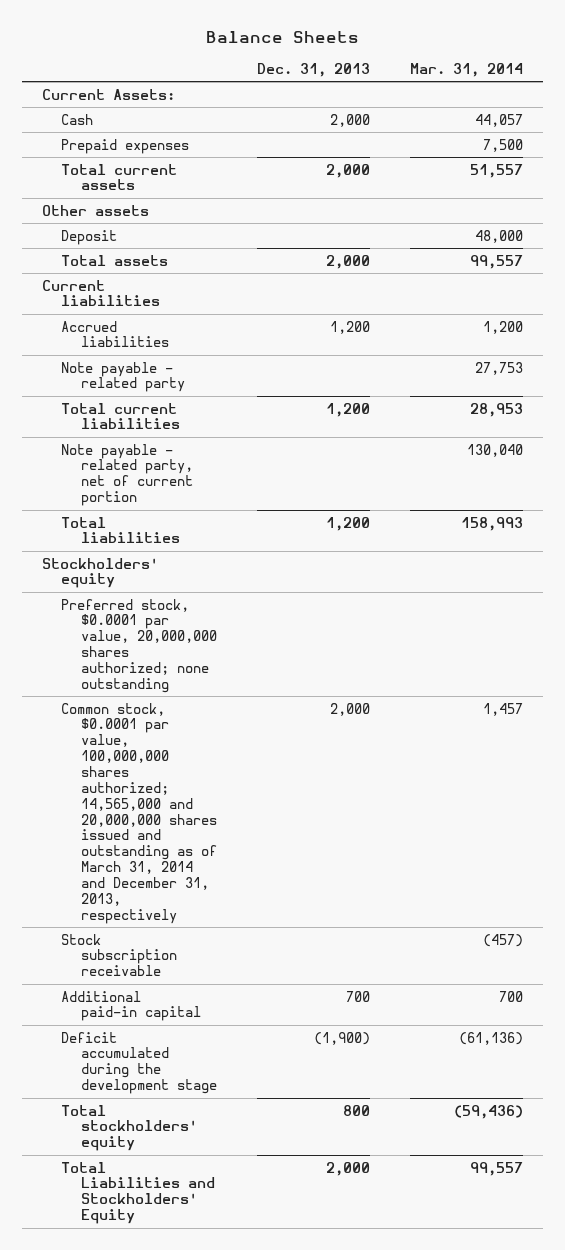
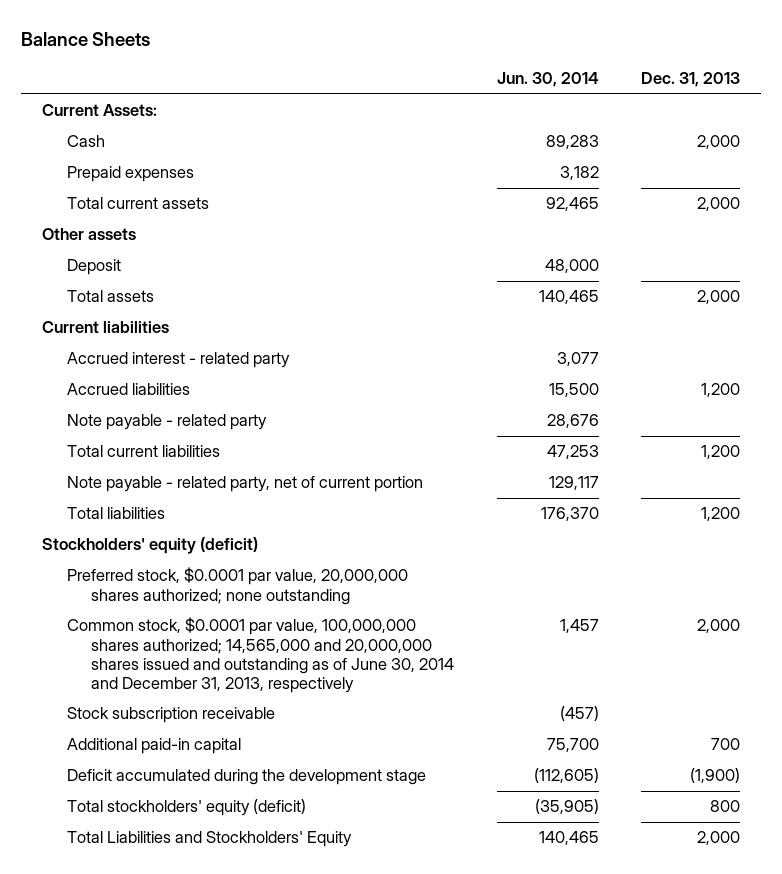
- | Dec. 31, 2013 | Mar. 31, 2014
+ | Jun. 30, 2014 | Dec. 31, 2013
+ Accrued interest - related party | 3,077 |
- Stockholders' equity
+ Stockholders' equity (deficit)
- Common stock, $0.0001 par value, 100,000,000 shares authorized; 14,565,000 and 20,000,000 shares issued and outstanding as of March 31, 2014 and December 31, 2013, respectively | 2,000 | 1,457
+ Common stock, $0.0001 par value, 100,000,000 shares authorized; 14,565,000 and 20,000,000 shares issued and outstanding as of June 30, 2014 and December 31, 2013, respectively | 1,457 | 2,000
- Total stockholders' equity | 800 | (59,436)
+ Total stockholders' equity (deficit) | (35,905) | 800

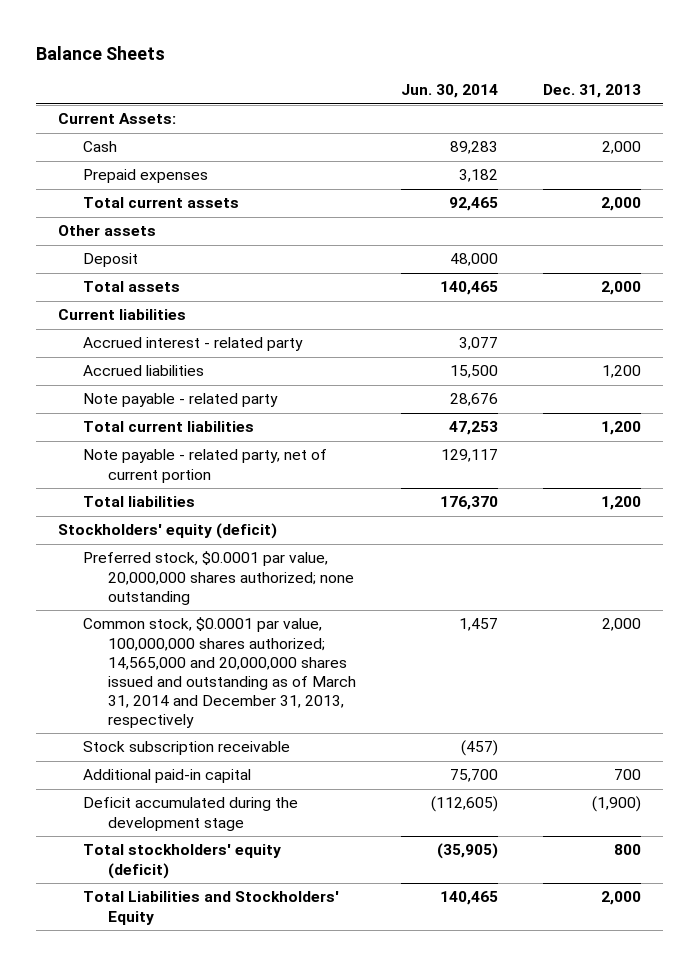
- Common stock, $0.0001 par value, 100,000,000 shares authorized; 14,565,000 and 20,000,000 shares issued and outstanding as of June 30, 2014 and December 31, 2013, respectively | 1,457 | 2,000
+ Common stock, $0.0001 par value, 100,000,000 shares authorized; 14,565,000 and 20,000,000 shares issued and outstanding as of March 31, 2014 and December 31, 2013, respectively | 1,457 | 2,000

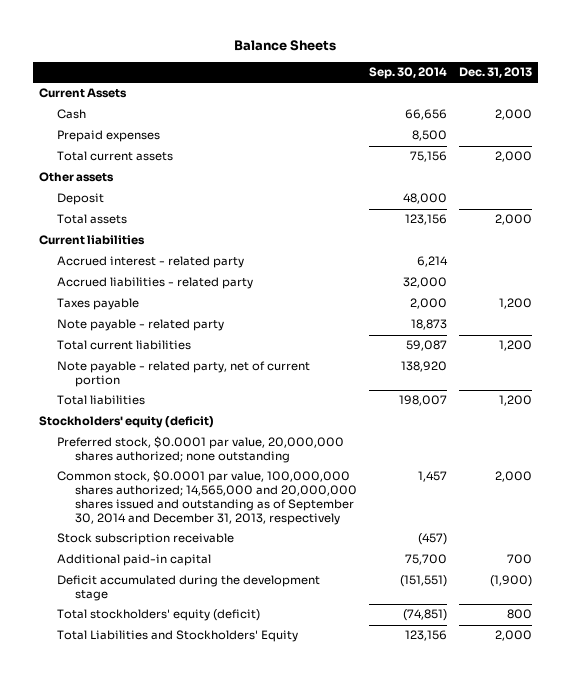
- | Jun. 30, 2014 | Dec. 31, 2013
+ | Sep. 30, 2014 | Dec. 31, 2013
- Current Assets:
+ Current Assets
- Accrued liabilities | 15,500 | 1,200
+ Accrued liabilities - related party | 32,000 |
+ Taxes payable | 2,000 | 1,200
- Common stock, $0.0001 par value, 100,000,000 shares authorized; 14,565,000 and 20,000,000 shares issued and outstanding as of March 31, 2014 and December 31, 2013, respectively | 1,457 | 2,000
+ Common stock, $0.0001 par value, 100,000,000 shares authorized; 14,565,000 and 20,000,000 shares issued and outstanding as of September 30, 2014 and December 31, 2013, respectively | 1,457 | 2,000

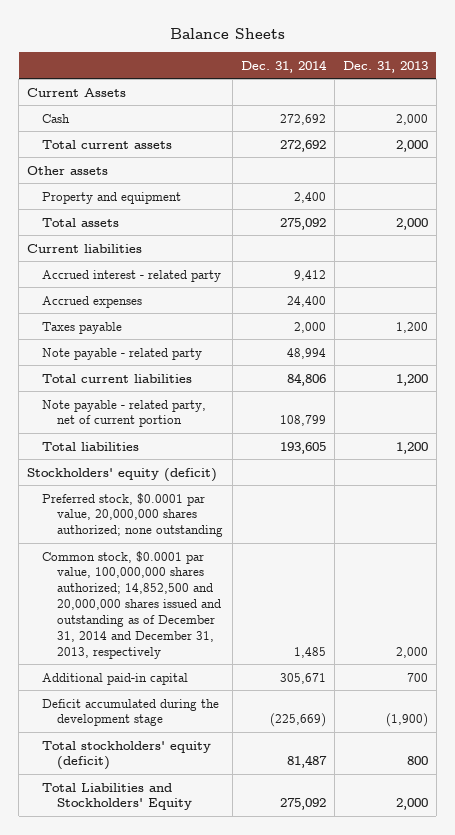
- | Sep. 30, 2014 | Dec. 31, 2013
+ | Dec. 31, 2014 | Dec. 31, 2013
- Prepaid expenses | 8,500 |
- Deposit | 48,000 |
+ Property and equipment | 2,400 |
- Accrued liabilities - related party | 32,000 |
+ Accrued expenses | 24,400 |
- Common stock, $0.0001 par value, 100,000,000 shares authorized; 14,565,000 and 20,000,000 shares issued and outstanding as of September 30, 2014 and December 31, 2013, respectively | 1,457 | 2,000
- Stock subscription receivable | (457) |
+ Common stock, $0.0001 par value, 100,000,000 shares authorized; 14,852,500 and 20,000,000 shares issued and outstanding as of December 31, 2014 and December 31, 2013, respectively | 1,485 | 2,000

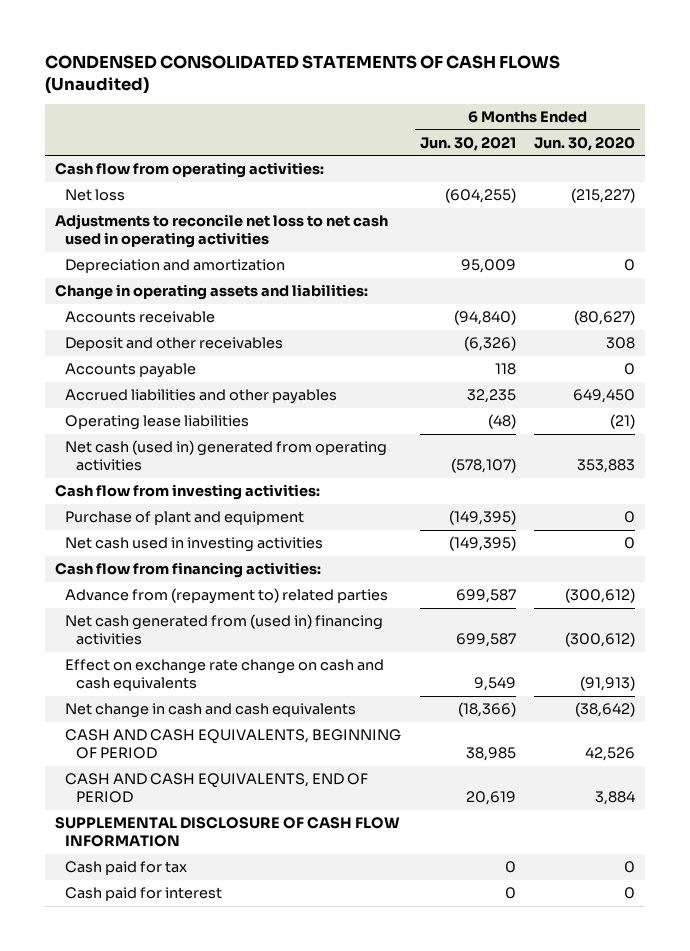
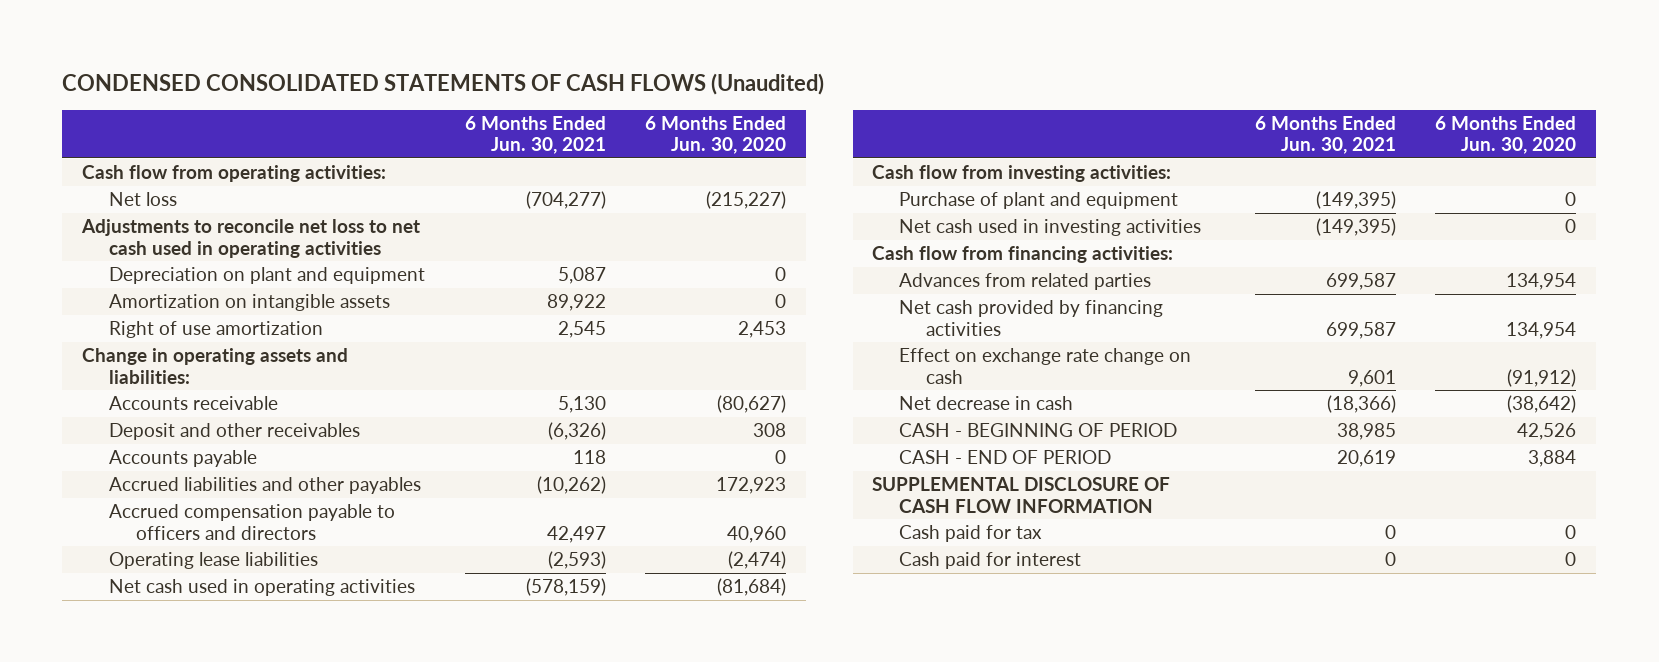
- Net loss | (604,255) | (215,227)
+ Net loss | (704,277) | (215,227)
- Depreciation and amortization | 95,009 | 0
+ Depreciation on plant and equipment | 5,087 | 0
+ Amortization on intangible assets | 89,922 | 0
+ Right of use amortization | 2,545 | 2,453
- Accounts receivable | (94,840) | (80,627)
+ Accounts receivable | 5,130 | (80,627)
- Accrued liabilities and other payables | 32,235 | 649,450
- Operating lease liabilities | (48) | (21)
- Net cash (used in) generated from operating activities | (578,107) | 353,883
+ Accrued liabilities and other payables | (10,262) | 172,923
+ Accrued compensation payable to officers and directors | 42,497 | 40,960
+ Operating lease liabilities | (2,593) | (2,474)
+ Net cash used in operating activities | (578,159) | (81,684)
- Advance from (repayment to) related parties | 699,587 | (300,612)
- Net cash generated from (used in) financing activities | 699,587 | (300,612)
- Effect on exchange rate change on cash and cash equivalents | 9,549 | (91,913)
- Net change in cash and cash equivalents | (18,366) | (38,642)
- CASH AND CASH EQUIVALENTS, BEGINNING OF PERIOD | 38,985 | 42,526
- CASH AND CASH EQUIVALENTS, END OF PERIOD | 20,619 | 3,884
+ Advances from related parties | 699,587 | 134,954
+ Net cash provided by financing activities | 699,587 | 134,954
+ Effect on exchange rate change on cash | 9,601 | (91,912)
+ Net decrease in cash | (18,366) | (38,642)
+ CASH - BEGINNING OF PERIOD | 38,985 | 42,526
+ CASH - END OF PERIOD | 20,619 | 3,884

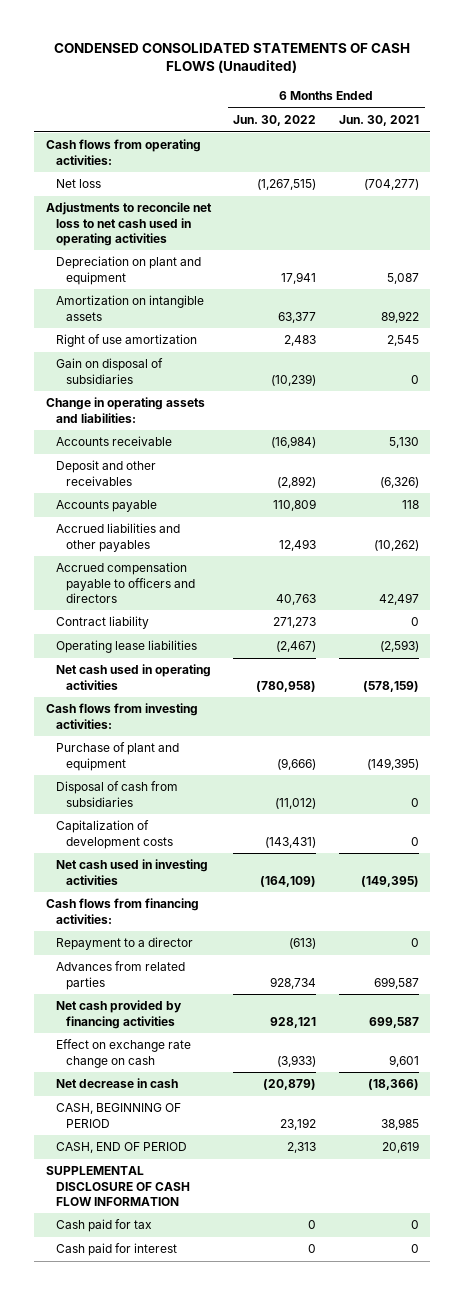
- | 6 Months Ended Jun. 30, 2021 | 6 Months Ended Jun. 30, 2020
+ | 6 Months Ended Jun. 30, 2022 | 6 Months Ended Jun. 30, 2021
- Cash flow from operating activities:
+ Cash flows from operating activities:
+ Gain on disposal of subsidiaries | (10,239) | 0
+ Contract liability | 271,273 | 0
- Cash flow from investing activities:
+ Cash flows from investing activities:
+ Disposal of cash from subsidiaries | (11,012) | 0
+ Capitalization of development costs | (143,431) | 0
- Cash flow from financing activities:
+ Cash flows from financing activities:
+ Repayment to a director | (613) | 0
- CASH - BEGINNING OF PERIOD | 38,985 | 42,526
- CASH - END OF PERIOD | 20,619 | 3,884
+ CASH, BEGINNING OF PERIOD | 23,192 | 38,985
+ CASH, END OF PERIOD | 2,313 | 20,619

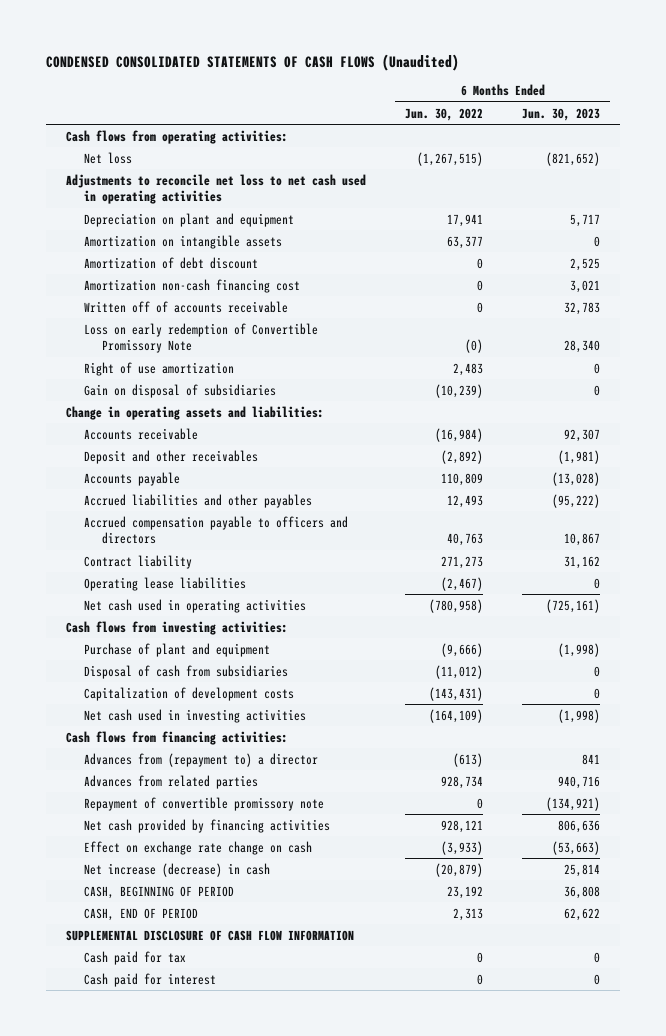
- | 6 Months Ended Jun. 30, 2022 | 6 Months Ended Jun. 30, 2021
+ | 6 Months Ended Jun. 30, 2022 | 6 Months Ended Jun. 30, 2023
+ Amortization of debt discount | 0 | 2,525
+ Amortization non-cash financing cost | 0 | 3,021
+ Written off of accounts receivable | 0 | 32,783
+ Loss on early redemption of Convertible Promissory Note | (0) | 28,340
- Repayment to a director | (613) | 0
+ Advances from (repayment to) a director | (613) | 841
+ Repayment of convertible promissory note | 0 | (134,921)
- Net decrease in cash | (20,879) | (18,366)
+ Net increase (decrease) in cash | (20,879) | 25,814

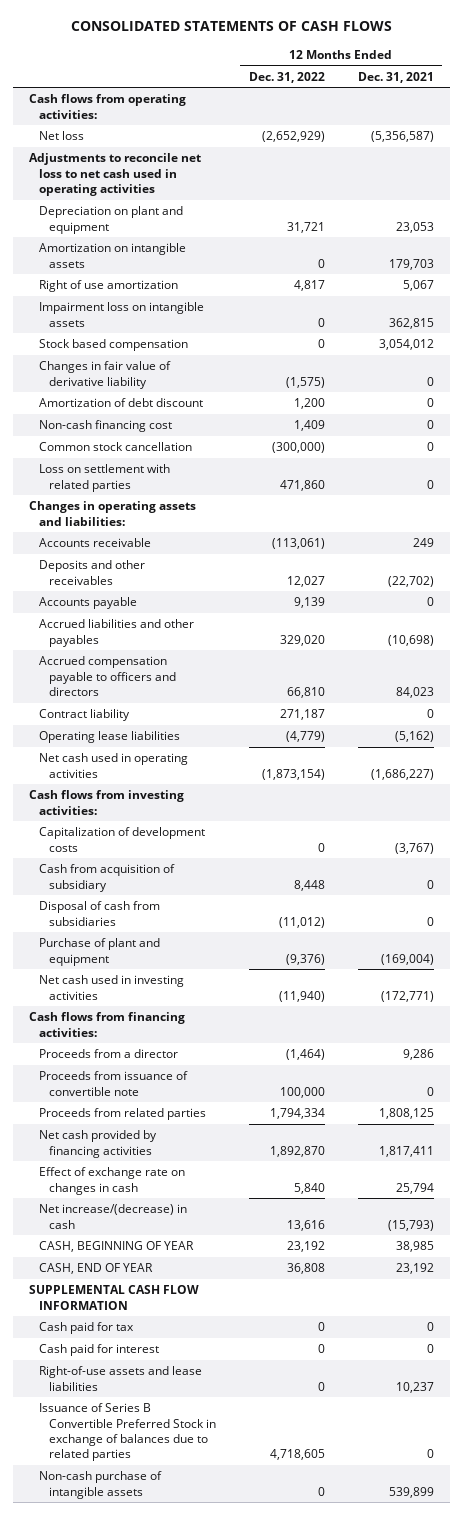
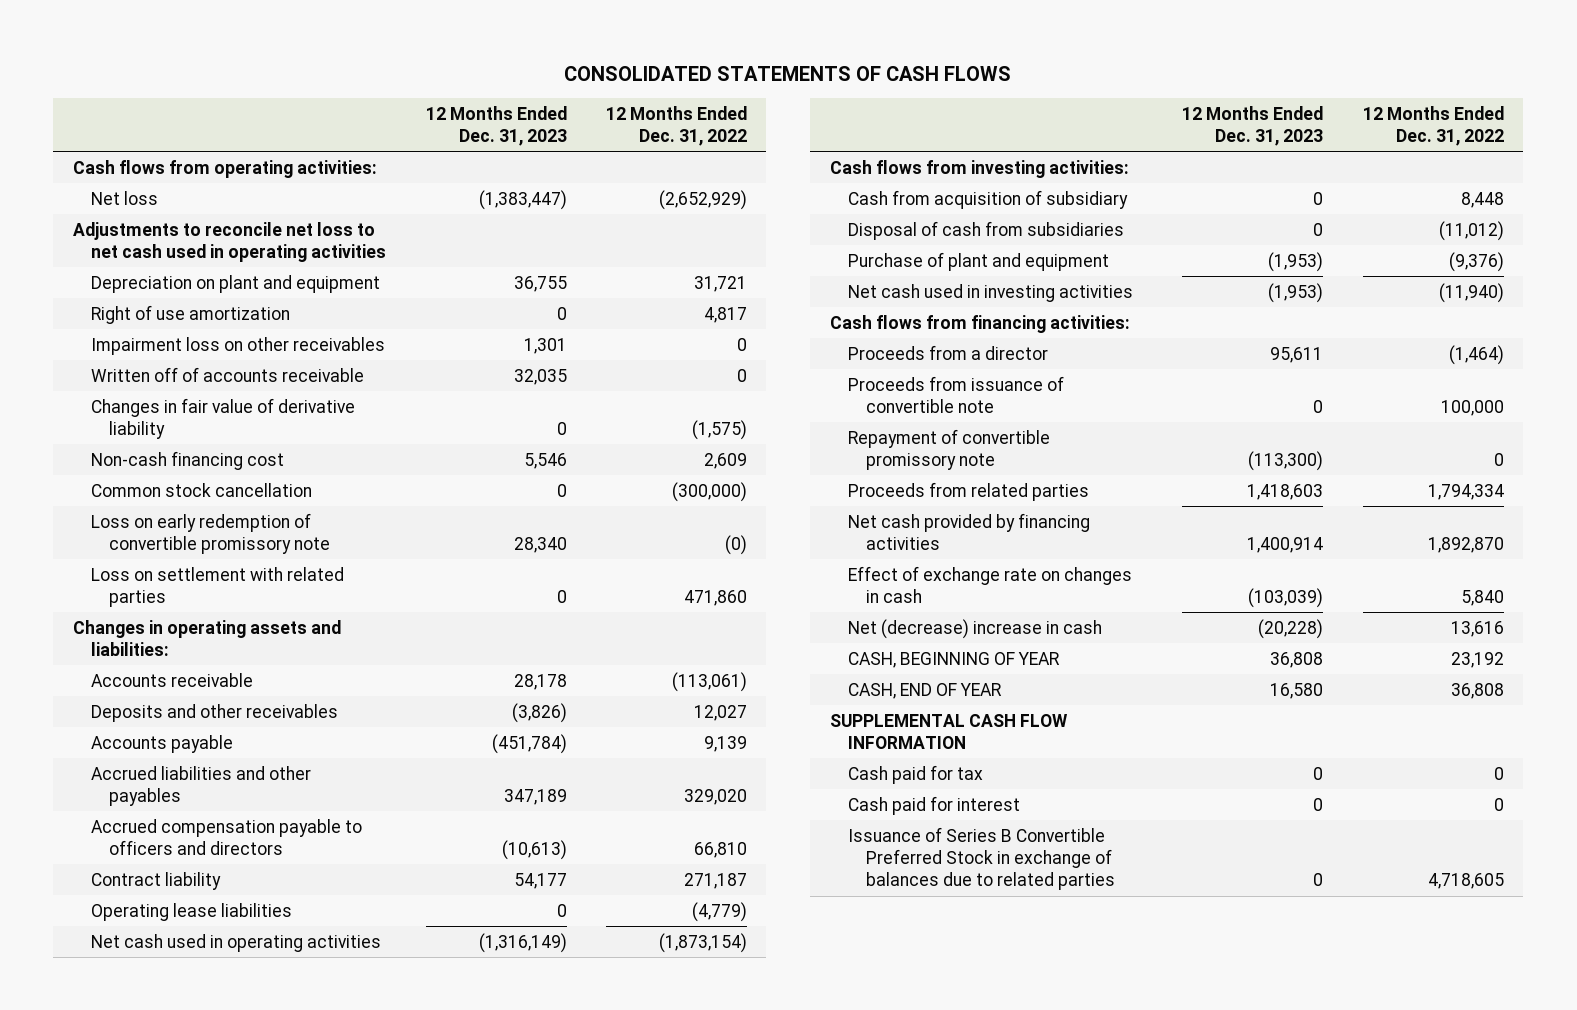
- | 12 Months Ended Dec. 31, 2022 | 12 Months Ended Dec. 31, 2021
+ | 12 Months Ended Dec. 31, 2023 | 12 Months Ended Dec. 31, 2022
- Amortization on intangible assets | 0 | 179,703
- Impairment loss on intangible assets | 0 | 362,815
- Stock based compensation | 0 | 3,054,012
+ Impairment loss on other receivables | 1,301 | 0
+ Written off of accounts receivable | 32,035 | 0
- Amortization of debt discount | 1,200 | 0
- Non-cash financing cost | 1,409 | 0
+ Non-cash financing cost | 5,546 | 2,609
+ Loss on early redemption of convertible promissory note | 28,340 | (0)
- Capitalization of development costs | 0 | (3,767)
+ Repayment of convertible promissory note | (113,300) | 0
- Net increase/(decrease) in cash | 13,616 | (15,793)
+ Net (decrease) increase in cash | (20,228) | 13,616
- Right-of-use assets and lease liabilities | 0 | 10,237
- Non-cash purchase of intangible assets | 0 | 539,899

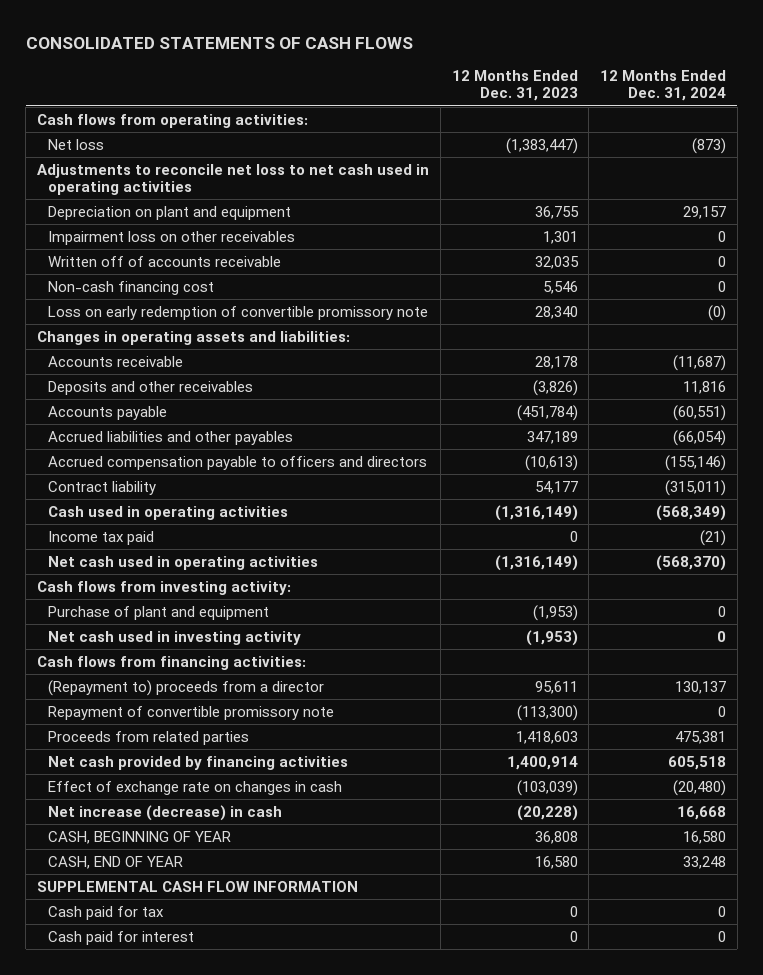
- | 12 Months Ended Dec. 31, 2023 | 12 Months Ended Dec. 31, 2022
+ | 12 Months Ended Dec. 31, 2023 | 12 Months Ended Dec. 31, 2024
- Right of use amortization | 0 | 4,817
- Changes in fair value of derivative liability | 0 | (1,575)
- Common stock cancellation | 0 | (300,000)
- Loss on settlement with related parties | 0 | 471,860
- Operating lease liabilities | 0 | (4,779)
+ Cash used in operating activities | (1,316,149) | (568,349)
+ Income tax paid | 0 | (21)
- Cash flows from investing activities:
- Cash from acquisition of subsidiary | 0 | 8,448
- Disposal of cash from subsidiaries | 0 | (11,012)
+ Cash flows from investing activity:
- Net cash used in investing activities | (1,953) | (11,940)
+ Net cash used in investing activity | (1,953) | 0
- Proceeds from a director | 95,611 | (1,464)
- Proceeds from issuance of convertible note | 0 | 100,000
+ (Repayment to) proceeds from a director | 95,611 | 130,137
- Net (decrease) increase in cash | (20,228) | 13,616
+ Net increase (decrease) in cash | (20,228) | 16,668
- Issuance of Series B Convertible Preferred Stock in exchange of balances due to related parties | 0 | 4,718,605

